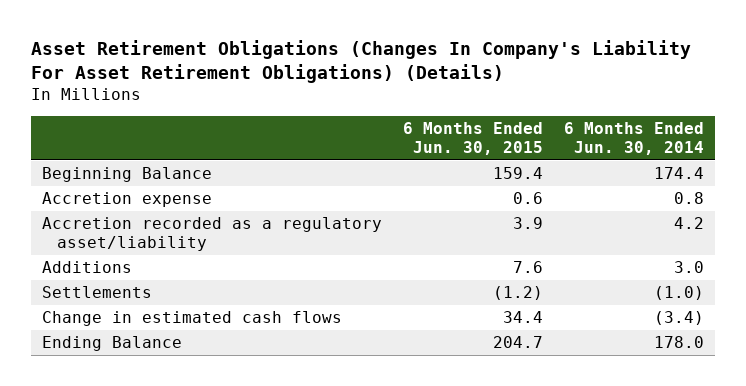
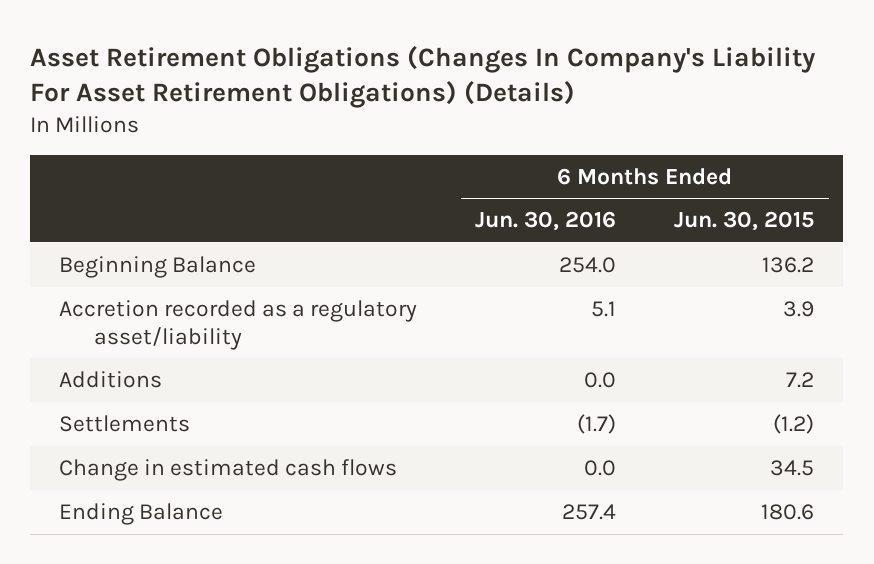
- | 6 Months Ended Jun. 30, 2015 | 6 Months Ended Jun. 30, 2014
+ | 6 Months Ended Jun. 30, 2016 | 6 Months Ended Jun. 30, 2015
- Beginning Balance | 159.4 | 174.4
- Accretion expense | 0.6 | 0.8
+ Beginning Balance | 254.0 | 136.2
- Additions | 7.6 | 3.0
+ Additions | 0.0 | 7.2
- Change in estimated cash flows | 34.4 | (3.4)
- Ending Balance | 204.7 | 178.0
+ Change in estimated cash flows | 0.0 | 34.5
+ Ending Balance | 257.4 | 180.6

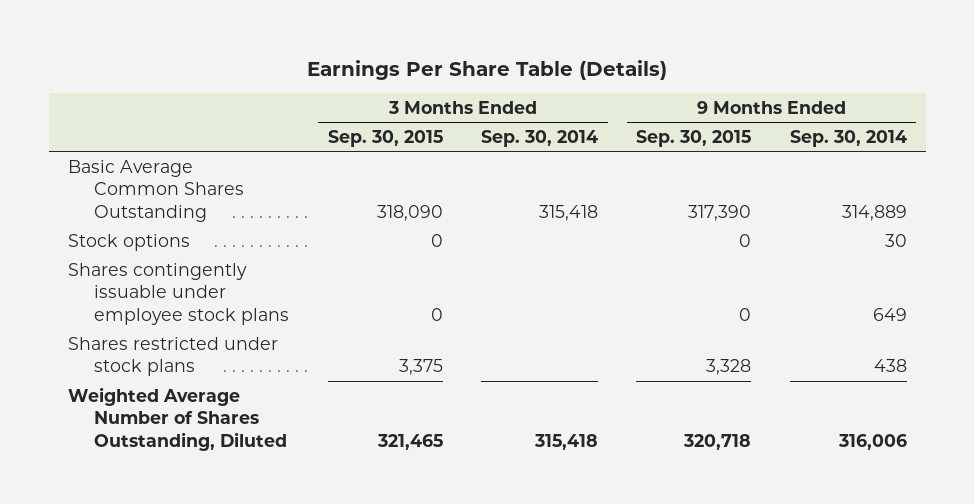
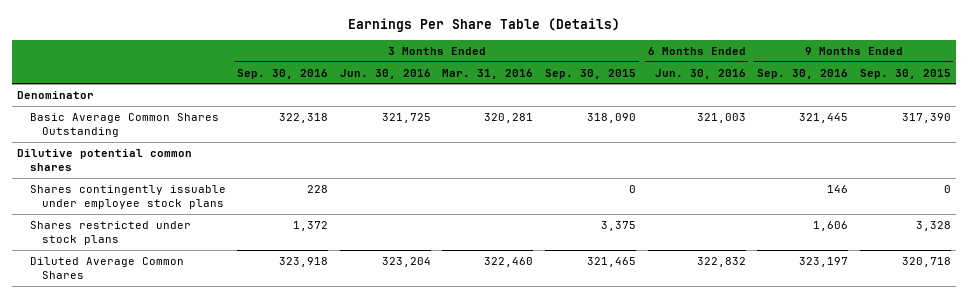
- | 3 Months Ended Sep. 30, 2015 | 3 Months Ended Sep. 30, 2014 | 9 Months Ended Sep. 30, 2015 | 9 Months Ended Sep. 30, 2014
+ | 3 Months Ended Sep. 30, 2016 | 3 Months Ended Jun. 30, 2016 | 3 Months Ended Mar. 31, 2016 | 3 Months Ended Sep. 30, 2015 | 6 Months Ended Jun. 30, 2016 | 9 Months Ended Sep. 30, 2016 | 9 Months Ended Sep. 30, 2015
+ Denominator
- Stock options | 0 | | 0 | 30
+ Dilutive potential common shares
- Weighted Average Number of Shares Outstanding, Diluted | 321,465 | 315,418 | 320,718 | 316,006
+ Diluted Average Common Shares | 323,918 | 323,204 | 322,460 | 321,465 | 322,832 | 323,197 | 320,718

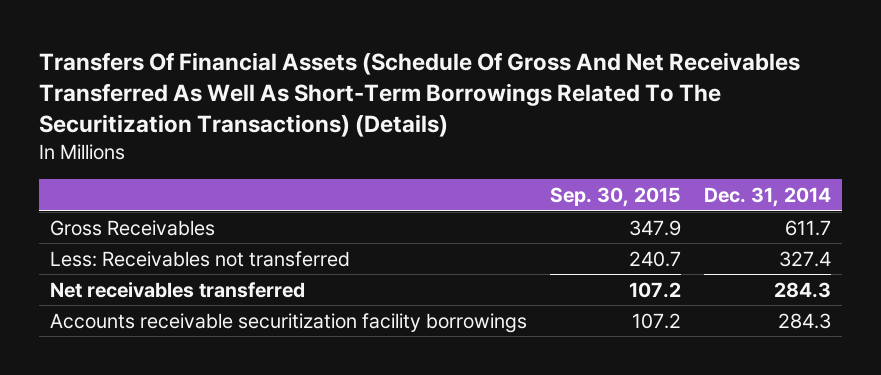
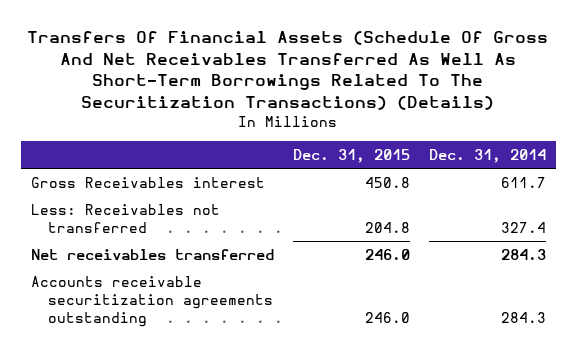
- | Sep. 30, 2015 | Dec. 31, 2014
+ | Dec. 31, 2015 | Dec. 31, 2014
- Gross Receivables | 347.9 | 611.7
+ Gross Receivables interest | 450.8 | 611.7
- Accounts receivable securitization facility borrowings | 107.2 | 284.3
+ Accounts receivable securitization agreements outstanding | 246.0 | 284.3

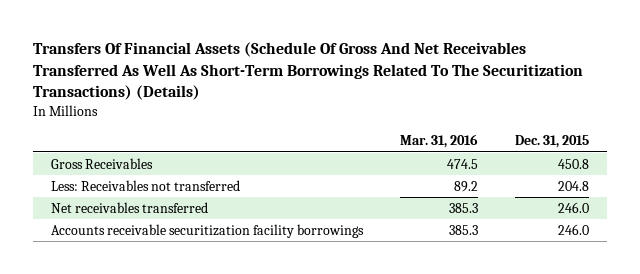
- | Dec. 31, 2015 | Dec. 31, 2014
+ | Mar. 31, 2016 | Dec. 31, 2015
- Gross Receivables interest | 450.8 | 611.7
+ Gross Receivables | 474.5 | 450.8
- Accounts receivable securitization agreements outstanding | 246.0 | 284.3
+ Accounts receivable securitization facility borrowings | 385.3 | 246.0

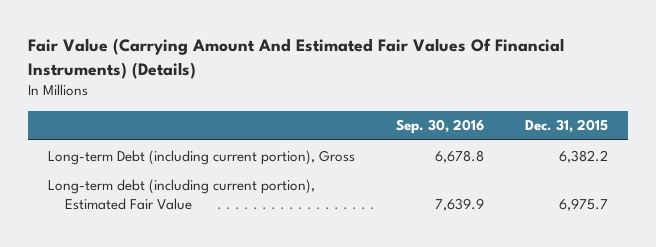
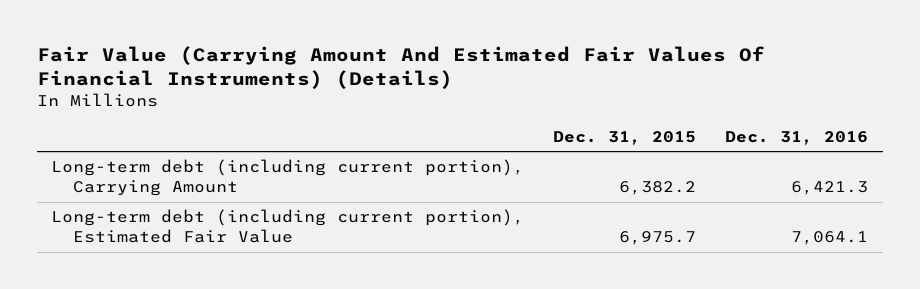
- | Sep. 30, 2016 | Dec. 31, 2015
+ | Dec. 31, 2015 | Dec. 31, 2016
- Long-term Debt (including current portion), Gross | 6,678.8 | 6,382.2
+ Long-term debt (including current portion), Carrying Amount | 6,382.2 | 6,421.3

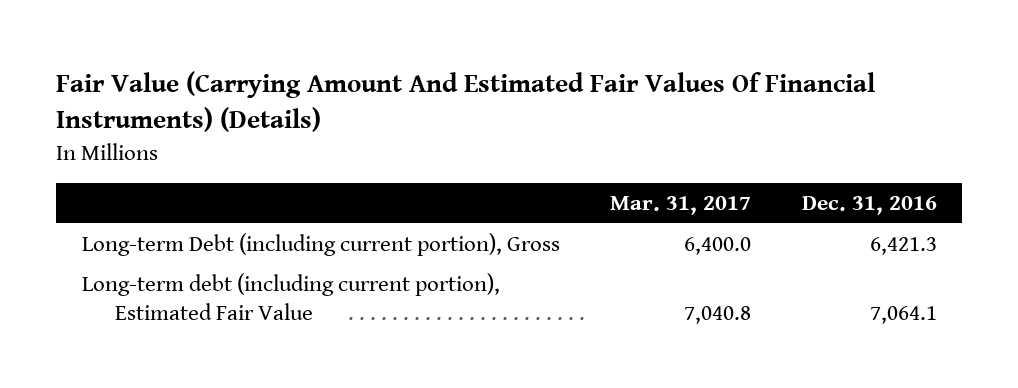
- | Dec. 31, 2015 | Dec. 31, 2016
+ | Mar. 31, 2017 | Dec. 31, 2016
- Long-term debt (including current portion), Carrying Amount | 6,382.2 | 6,421.3
+ Long-term Debt (including current portion), Gross | 6,400.0 | 6,421.3

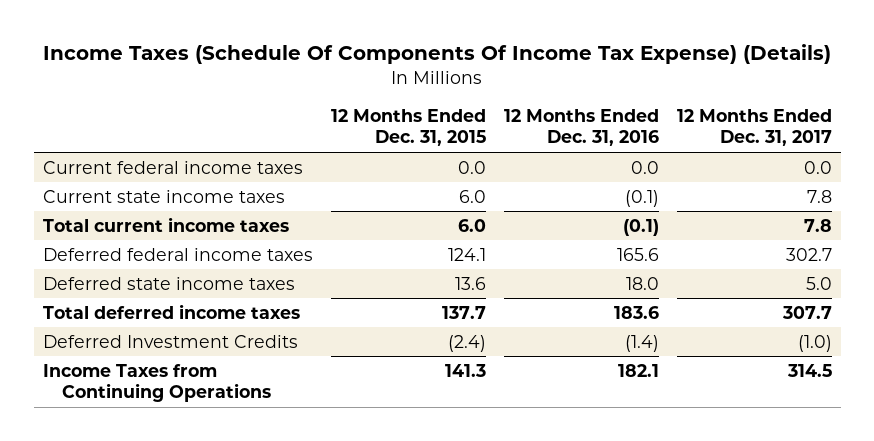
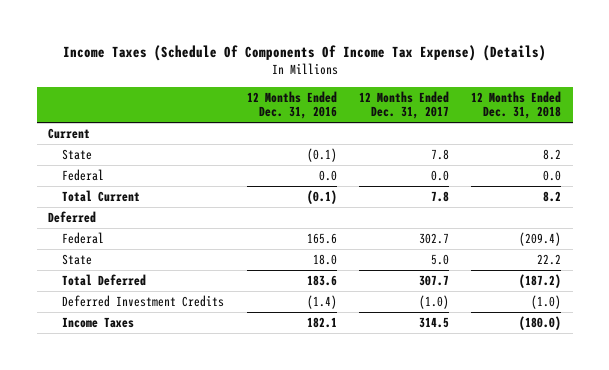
- | 12 Months Ended Dec. 31, 2015 | 12 Months Ended Dec. 31, 2016 | 12 Months Ended Dec. 31, 2017
+ | 12 Months Ended Dec. 31, 2016 | 12 Months Ended Dec. 31, 2017 | 12 Months Ended Dec. 31, 2018
- Current federal income taxes | 0.0 | 0.0 | 0.0
- Current state income taxes | 6.0 | (0.1) | 7.8
- Total current income taxes | 6.0 | (0.1) | 7.8
- Deferred federal income taxes | 124.1 | 165.6 | 302.7
- Deferred state income taxes | 13.6 | 18.0 | 5.0
- Total deferred income taxes | 137.7 | 183.6 | 307.7
+ Current
+ State | (0.1) | 7.8 | 8.2
+ Federal | 0.0 | 0.0 | 0.0
+ Total Current | (0.1) | 7.8 | 8.2
+ Deferred
+ Federal | 165.6 | 302.7 | (209.4)
+ State | 18.0 | 5.0 | 22.2
+ Total Deferred | 183.6 | 307.7 | (187.2)
- Income Taxes from Continuing Operations | 141.3 | 182.1 | 314.5
+ Income Taxes | 182.1 | 314.5 | (180.0)

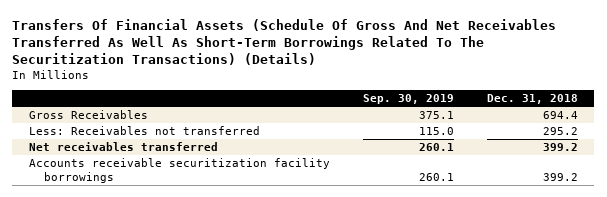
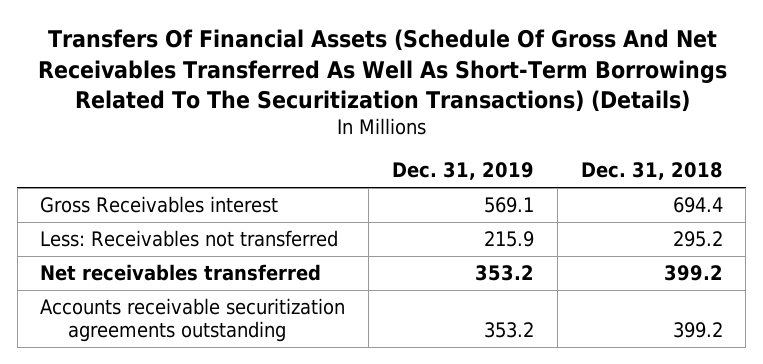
- | Sep. 30, 2019 | Dec. 31, 2018
+ | Dec. 31, 2019 | Dec. 31, 2018
- Gross Receivables | 375.1 | 694.4
+ Gross Receivables interest | 569.1 | 694.4
- Accounts receivable securitization facility borrowings | 260.1 | 399.2
+ Accounts receivable securitization agreements outstanding | 353.2 | 399.2

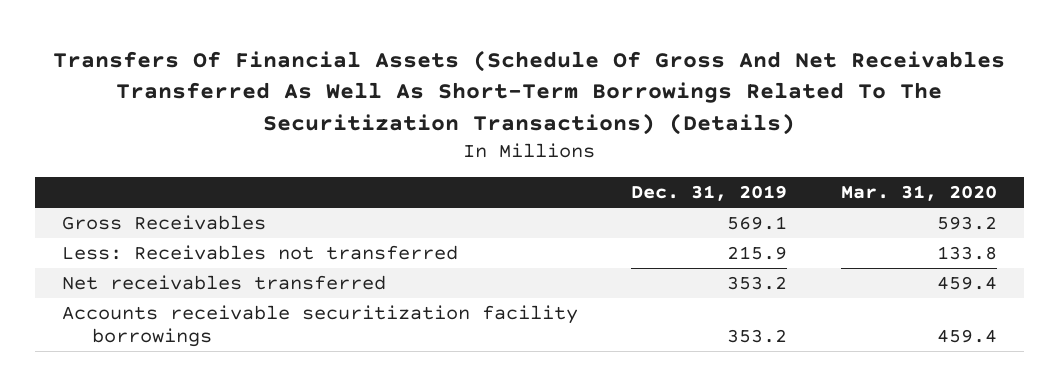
- | Dec. 31, 2019 | Dec. 31, 2018
+ | Dec. 31, 2019 | Mar. 31, 2020
- Gross Receivables interest | 569.1 | 694.4
+ Gross Receivables | 569.1 | 593.2
- Accounts receivable securitization agreements outstanding | 353.2 | 399.2
+ Accounts receivable securitization facility borrowings | 353.2 | 459.4

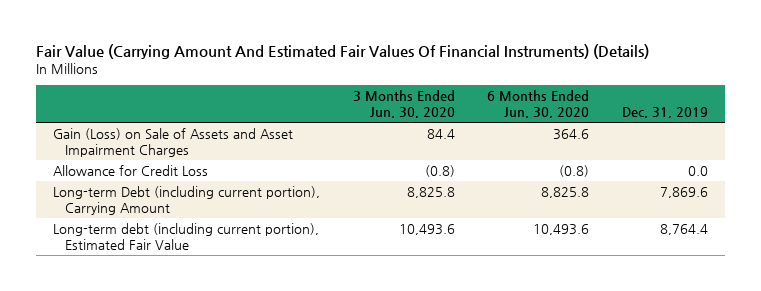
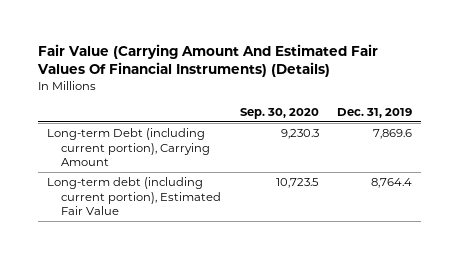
- | 3 Months Ended Jun. 30, 2020 | 6 Months Ended Jun. 30, 2020 | Dec. 31, 2019
+ | Sep. 30, 2020 | Dec. 31, 2019
- Gain (Loss) on Sale of Assets and Asset Impairment Charges | 84.4 | 364.6 |
- Allowance for Credit Loss | (0.8) | (0.8) | 0.0

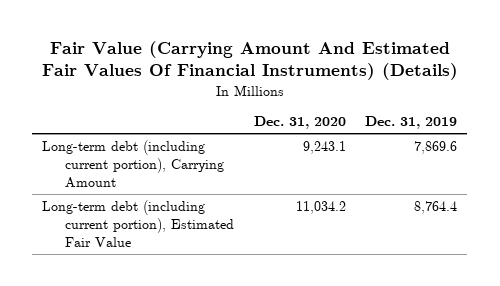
- | Sep. 30, 2020 | Dec. 31, 2019
+ | Dec. 31, 2020 | Dec. 31, 2019
- Long-term Debt (including current portion), Carrying Amount | 9,230.3 | 7,869.6
+ Long-term debt (including current portion), Carrying Amount | 9,243.1 | 7,869.6

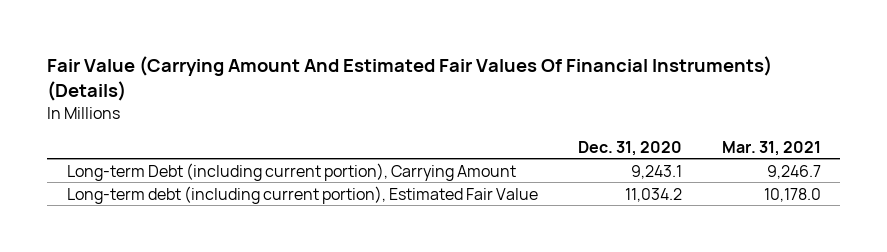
- | Dec. 31, 2020 | Dec. 31, 2019
+ | Dec. 31, 2020 | Mar. 31, 2021
- Long-term debt (including current portion), Carrying Amount | 9,243.1 | 7,869.6
+ Long-term Debt (including current portion), Carrying Amount | 9,243.1 | 9,246.7

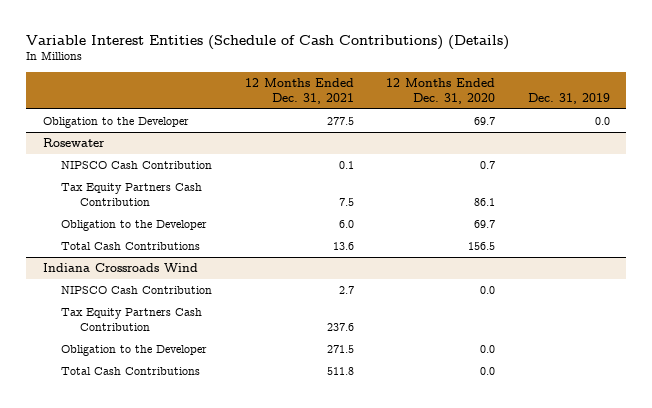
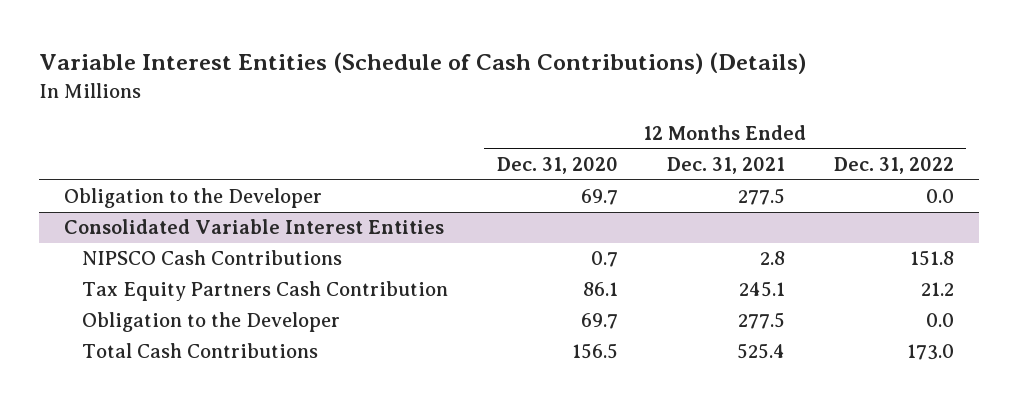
- | 12 Months Ended Dec. 31, 2021 | 12 Months Ended Dec. 31, 2020 | Dec. 31, 2019
+ | 12 Months Ended Dec. 31, 2020 | 12 Months Ended Dec. 31, 2021 | 12 Months Ended Dec. 31, 2022
- Rosewater
- NIPSCO Cash Contribution | 0.1 | 0.7 |
- Tax Equity Partners Cash Contribution | 7.5 | 86.1 |
- Obligation to the Developer | 6.0 | 69.7 |
- Total Cash Contributions | 13.6 | 156.5 |
- Indiana Crossroads Wind
- NIPSCO Cash Contribution | 2.7 | 0.0 |
- Tax Equity Partners Cash Contribution | 237.6 | |
- Obligation to the Developer | 271.5 | 0.0 |
- Total Cash Contributions | 511.8 | 0.0 |
+ Consolidated Variable Interest Entities
+ NIPSCO Cash Contributions | 0.7 | 2.8 | 151.8
+ Tax Equity Partners Cash Contribution | 86.1 | 245.1 | 21.2
+ Obligation to the Developer | 69.7 | 277.5 | 0.0
+ Total Cash Contributions | 156.5 | 525.4 | 173.0

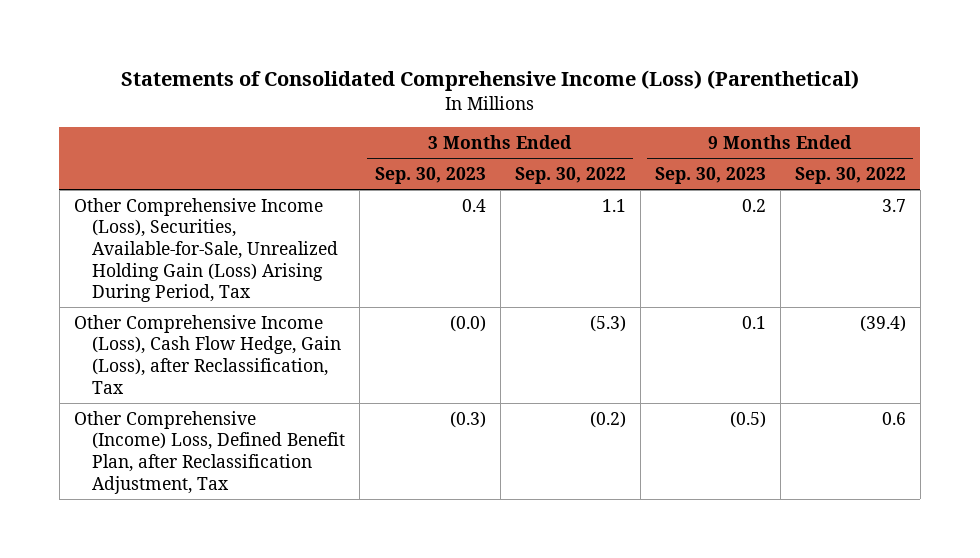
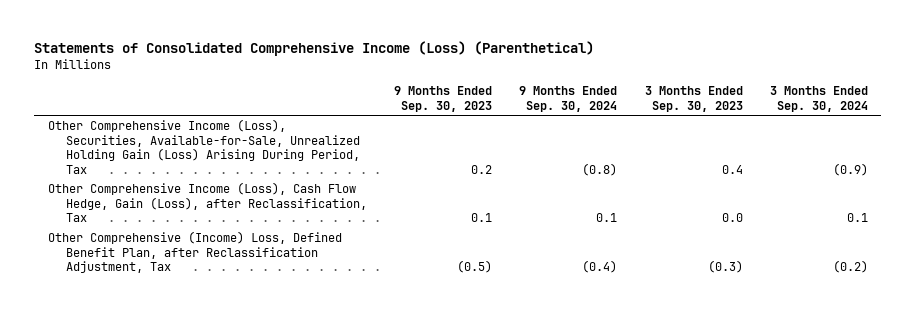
- | 3 Months Ended Sep. 30, 2023 | 3 Months Ended Sep. 30, 2022 | 9 Months Ended Sep. 30, 2023 | 9 Months Ended Sep. 30, 2022
+ | 9 Months Ended Sep. 30, 2023 | 9 Months Ended Sep. 30, 2024 | 3 Months Ended Sep. 30, 2023 | 3 Months Ended Sep. 30, 2024
- Other Comprehensive Income (Loss), Cash Flow Hedge, Gain (Loss), after Reclassification, Tax | (0.0) | (5.3) | 0.1 | (39.4)
+ Other Comprehensive Income (Loss), Cash Flow Hedge, Gain (Loss), after Reclassification, Tax | 0.1 | 0.1 | 0.0 | 0.1

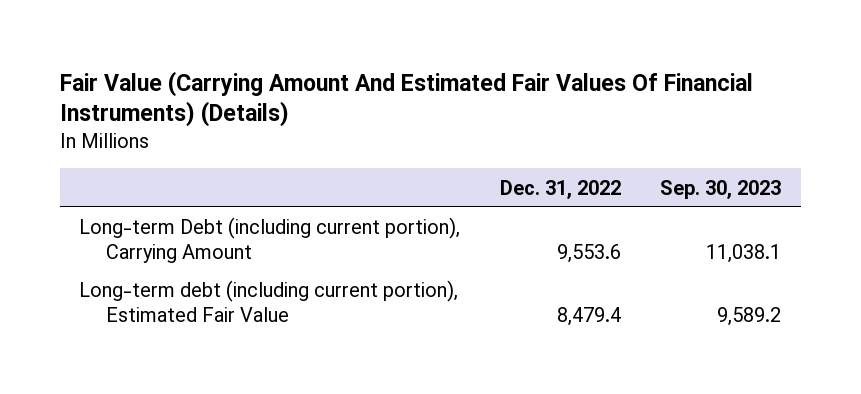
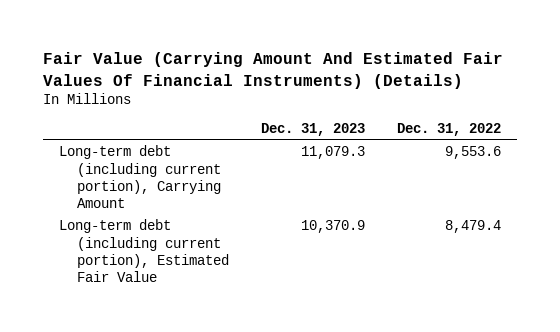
- | Dec. 31, 2022 | Sep. 30, 2023
+ | Dec. 31, 2023 | Dec. 31, 2022
- Long-term Debt (including current portion), Carrying Amount | 9,553.6 | 11,038.1
+ Long-term debt (including current portion), Carrying Amount | 11,079.3 | 9,553.6

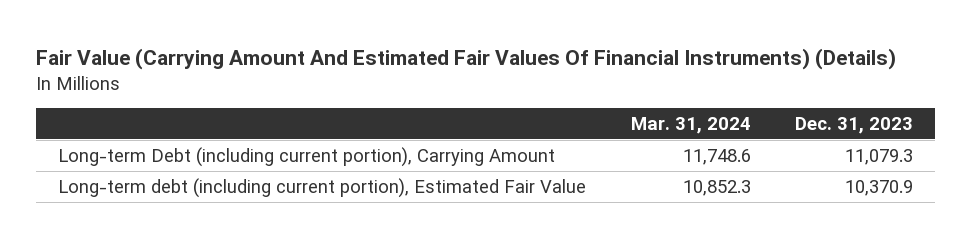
- | Dec. 31, 2023 | Dec. 31, 2022
+ | Mar. 31, 2024 | Dec. 31, 2023
- Long-term debt (including current portion), Carrying Amount | 11,079.3 | 9,553.6
+ Long-term Debt (including current portion), Carrying Amount | 11,748.6 | 11,079.3

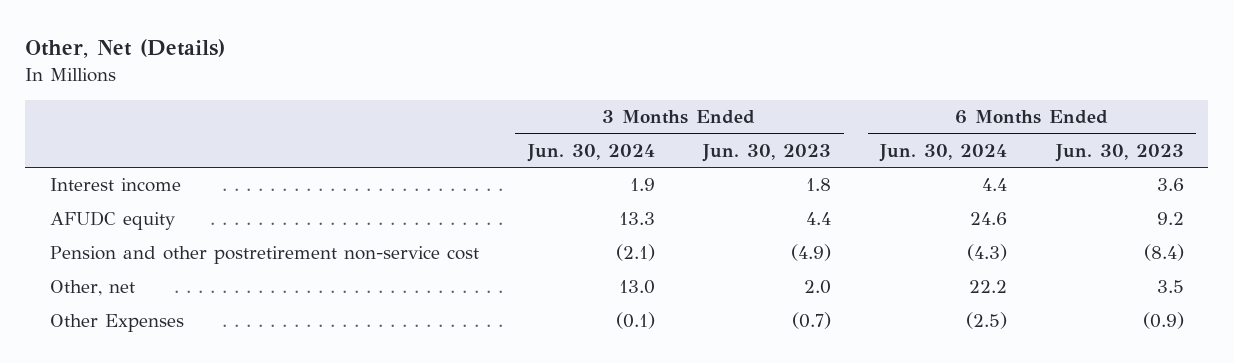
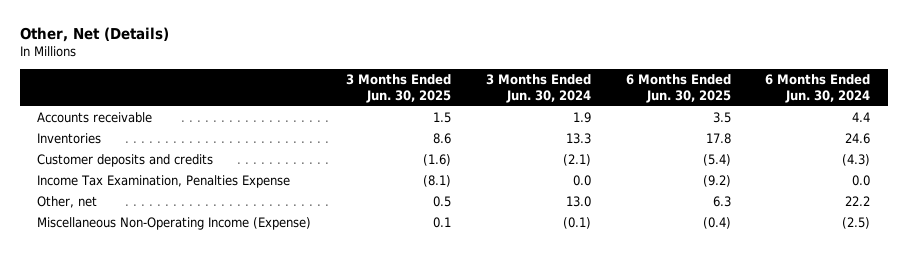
- | 3 Months Ended Jun. 30, 2024 | 3 Months Ended Jun. 30, 2023 | 6 Months Ended Jun. 30, 2024 | 6 Months Ended Jun. 30, 2023
+ | 3 Months Ended Jun. 30, 2025 | 3 Months Ended Jun. 30, 2024 | 6 Months Ended Jun. 30, 2025 | 6 Months Ended Jun. 30, 2024
- Interest income | 1.9 | 1.8 | 4.4 | 3.6
- AFUDC equity | 13.3 | 4.4 | 24.6 | 9.2
- Pension and other postretirement non-service cost | (2.1) | (4.9) | (4.3) | (8.4)
+ Accounts receivable | 1.5 | 1.9 | 3.5 | 4.4
+ Inventories | 8.6 | 13.3 | 17.8 | 24.6
+ Customer deposits and credits | (1.6) | (2.1) | (5.4) | (4.3)
+ Income Tax Examination, Penalties Expense | (8.1) | 0.0 | (9.2) | 0.0
- Other Expenses | (0.1) | (0.7) | (2.5) | (0.9)
+ Miscellaneous Non-Operating Income (Expense) | 0.1 | (0.1) | (0.4) | (2.5)

